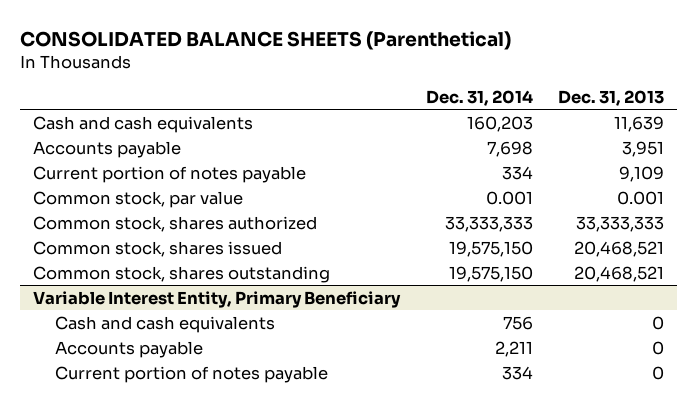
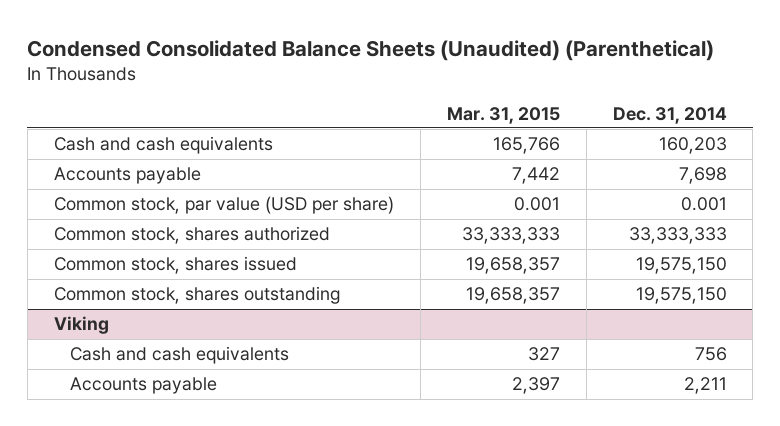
- CONSOLIDATED BALANCE SHEETS (Parenthetical)
+ Condensed Consolidated Balance Sheets (Unaudited) (Parenthetical)
- | Dec. 31, 2014 | Dec. 31, 2013
+ | Mar. 31, 2015 | Dec. 31, 2014
- Current portion of notes payable | 334 | 9,109
- Common stock, par value | 0.001 | 0.001
+ Common stock, par value (USD per share) | 0.001 | 0.001
- Variable Interest Entity, Primary Beneficiary
+ Viking
- Current portion of notes payable | 334 | 0

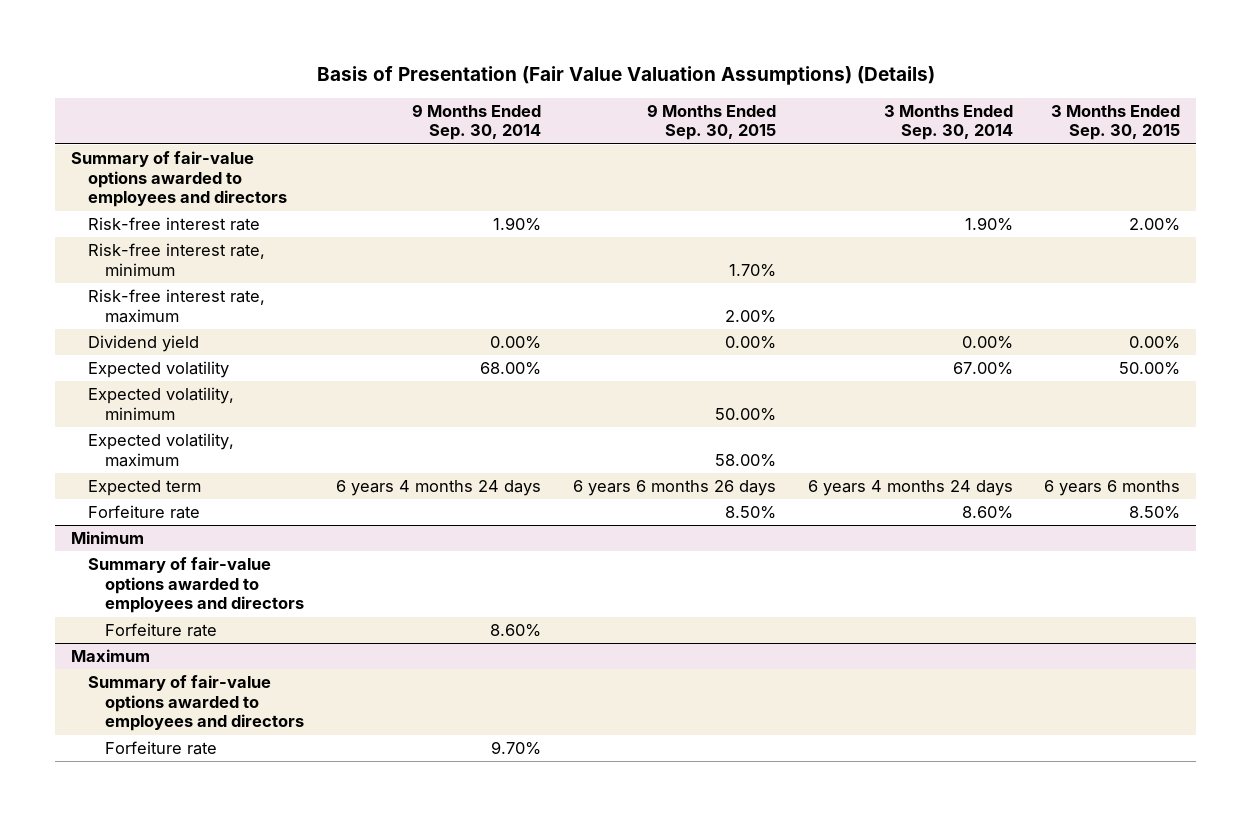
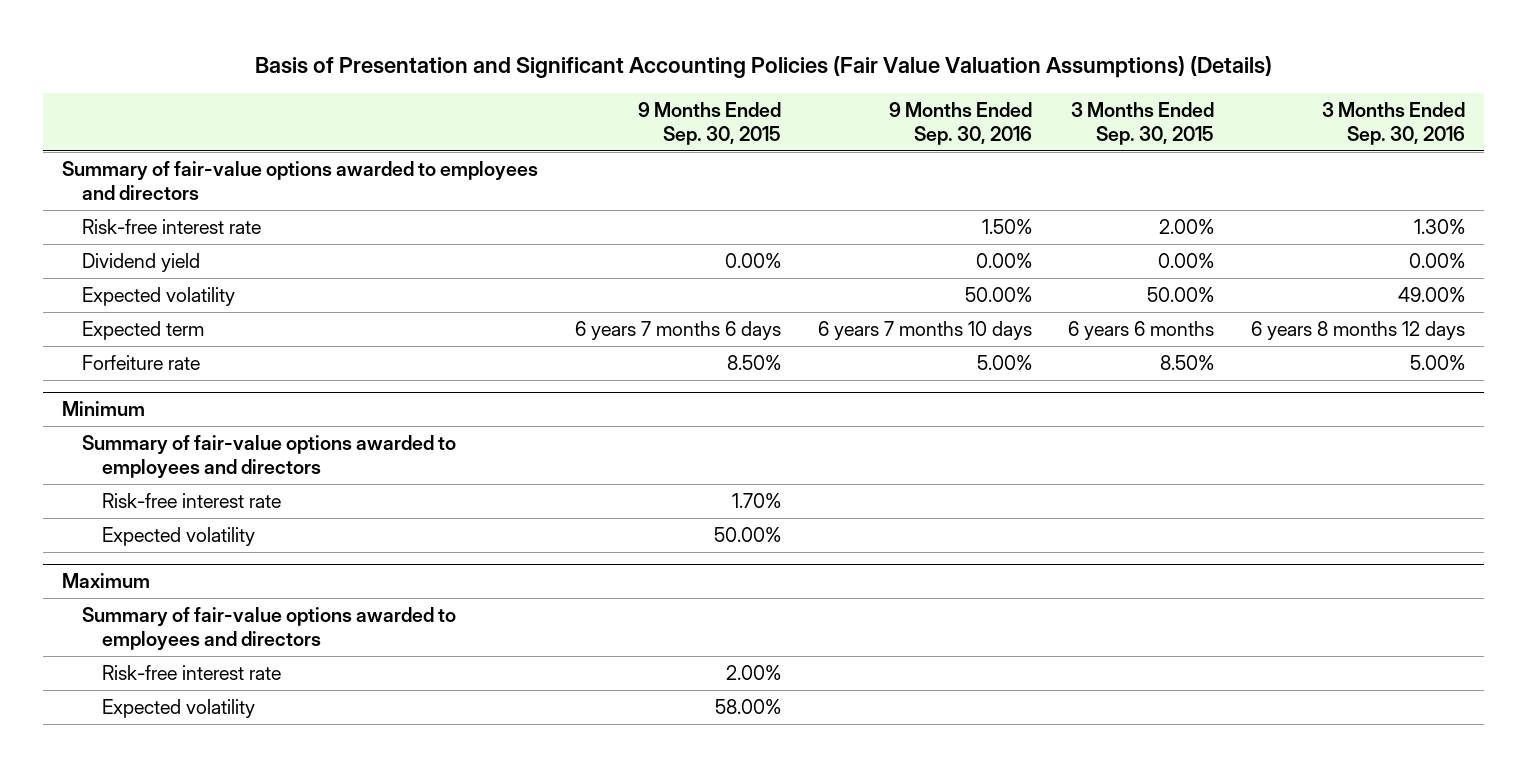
- Basis of Presentation (Fair Value Valuation Assumptions) (Details)
+ Basis of Presentation and Significant Accounting Policies (Fair Value Valuation Assumptions) (Details)
- | 9 Months Ended Sep. 30, 2014 | 9 Months Ended Sep. 30, 2015 | 3 Months Ended Sep. 30, 2014 | 3 Months Ended Sep. 30, 2015
+ | 9 Months Ended Sep. 30, 2015 | 9 Months Ended Sep. 30, 2016 | 3 Months Ended Sep. 30, 2015 | 3 Months Ended Sep. 30, 2016
- Risk-free interest rate, minimum | | 1.70% | |
- Risk-free interest rate, maximum | | 2.00% | |
- Expected volatility, minimum | | 50.00% | |
- Expected volatility, maximum | | 58.00% | |
- Expected term | 6 years 4 months 24 days | 6 years 6 months 26 days | 6 years 4 months 24 days | 6 years 6 months
+ Expected term | 6 years 7 months 6 days | 6 years 7 months 10 days | 6 years 6 months | 6 years 8 months 12 days
@ Minimum
- Forfeiture rate | 8.60% | | |
+ Risk-free interest rate | 1.70% | | |
+ Expected volatility | 50.00% | | |
@ Maximum
- Forfeiture rate | 9.70% | | |
+ Risk-free interest rate | 2.00% | | |
+ Expected volatility | 58.00% | | |

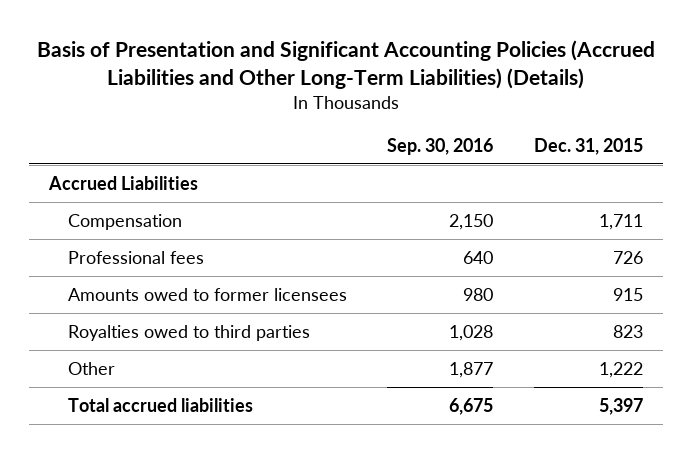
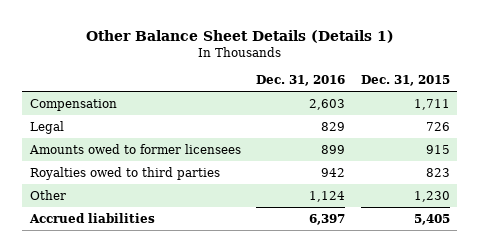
- Basis of Presentation and Significant Accounting Policies (Accrued Liabilities and Other Long-Term Liabilities) (Details)
+ Other Balance Sheet Details (Details 1)
- | Sep. 30, 2016 | Dec. 31, 2015
+ | Dec. 31, 2016 | Dec. 31, 2015
- Accrued Liabilities
- Professional fees | 640 | 726
+ Legal | 829 | 726
- Other | 1,877 | 1,222
- Total accrued liabilities | 6,675 | 5,397
+ Other | 1,124 | 1,230
+ Accrued liabilities | 6,397 | 5,405

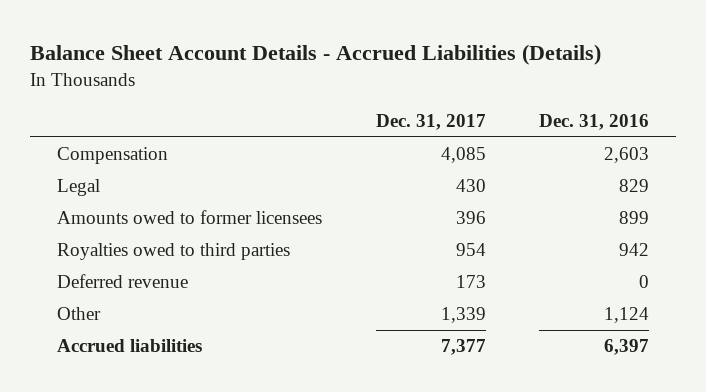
- Other Balance Sheet Details (Details 1)
+ Balance Sheet Account Details - Accrued Liabilities (Details)
- | Dec. 31, 2016 | Dec. 31, 2015
+ | Dec. 31, 2017 | Dec. 31, 2016
+ Deferred revenue | 173 | 0

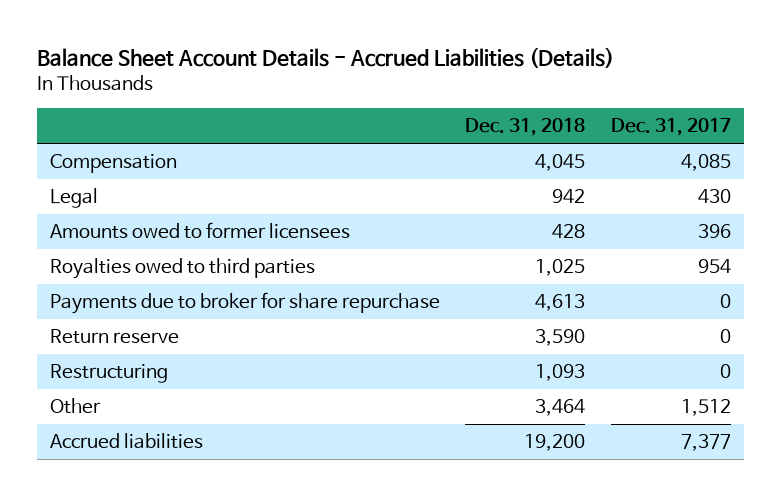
- | Dec. 31, 2017 | Dec. 31, 2016
+ | Dec. 31, 2018 | Dec. 31, 2017
- Deferred revenue | 173 | 0
- Other | 1,339 | 1,124
+ Payments due to broker for share repurchase | 4,613 | 0
+ Return reserve | 3,590 | 0
+ Restructuring | 1,093 | 0
+ Other | 3,464 | 1,512

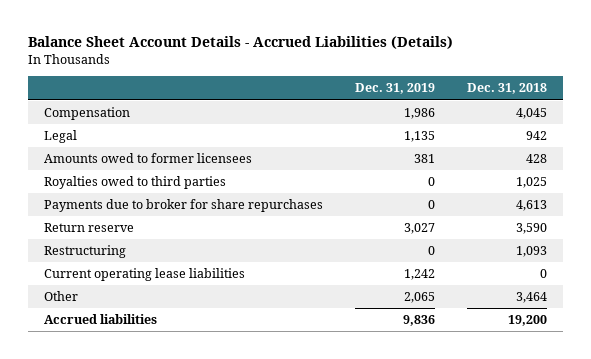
- | Dec. 31, 2018 | Dec. 31, 2017
+ | Dec. 31, 2019 | Dec. 31, 2018
- Payments due to broker for share repurchase | 4,613 | 0
+ Payments due to broker for share repurchases | 0 | 4,613
+ Current operating lease liabilities | 1,242 | 0

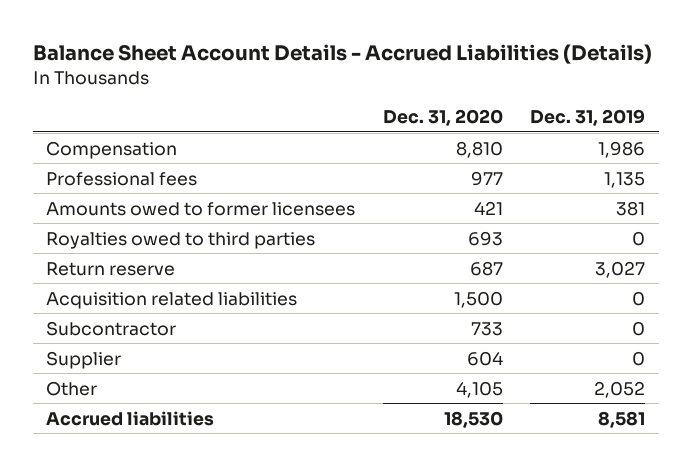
- | Dec. 31, 2019 | Dec. 31, 2018
+ | Dec. 31, 2020 | Dec. 31, 2019
- Legal | 1,135 | 942
+ Professional fees | 977 | 1,135
- Payments due to broker for share repurchases | 0 | 4,613
- Restructuring | 0 | 1,093
- Current operating lease liabilities | 1,242 | 0
- Other | 2,065 | 3,464
- Accrued liabilities | 9,836 | 19,200
+ Acquisition related liabilities | 1,500 | 0
+ Subcontractor | 733 | 0
+ Supplier | 604 | 0
+ Other | 4,105 | 2,052
+ Accrued liabilities | 18,530 | 8,581

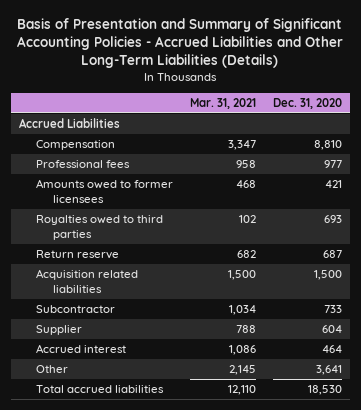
- Balance Sheet Account Details - Accrued Liabilities (Details)
+ Basis of Presentation and Summary of Significant Accounting Policies - Accrued Liabilities and Other Long-Term Liabilities (Details)
- | Dec. 31, 2020 | Dec. 31, 2019
+ | Mar. 31, 2021 | Dec. 31, 2020
+ Accrued Liabilities
- Other | 4,105 | 2,052
- Accrued liabilities | 18,530 | 8,581
+ Accrued interest | 1,086 | 464
+ Other | 2,145 | 3,641
+ Total accrued liabilities | 12,110 | 18,530

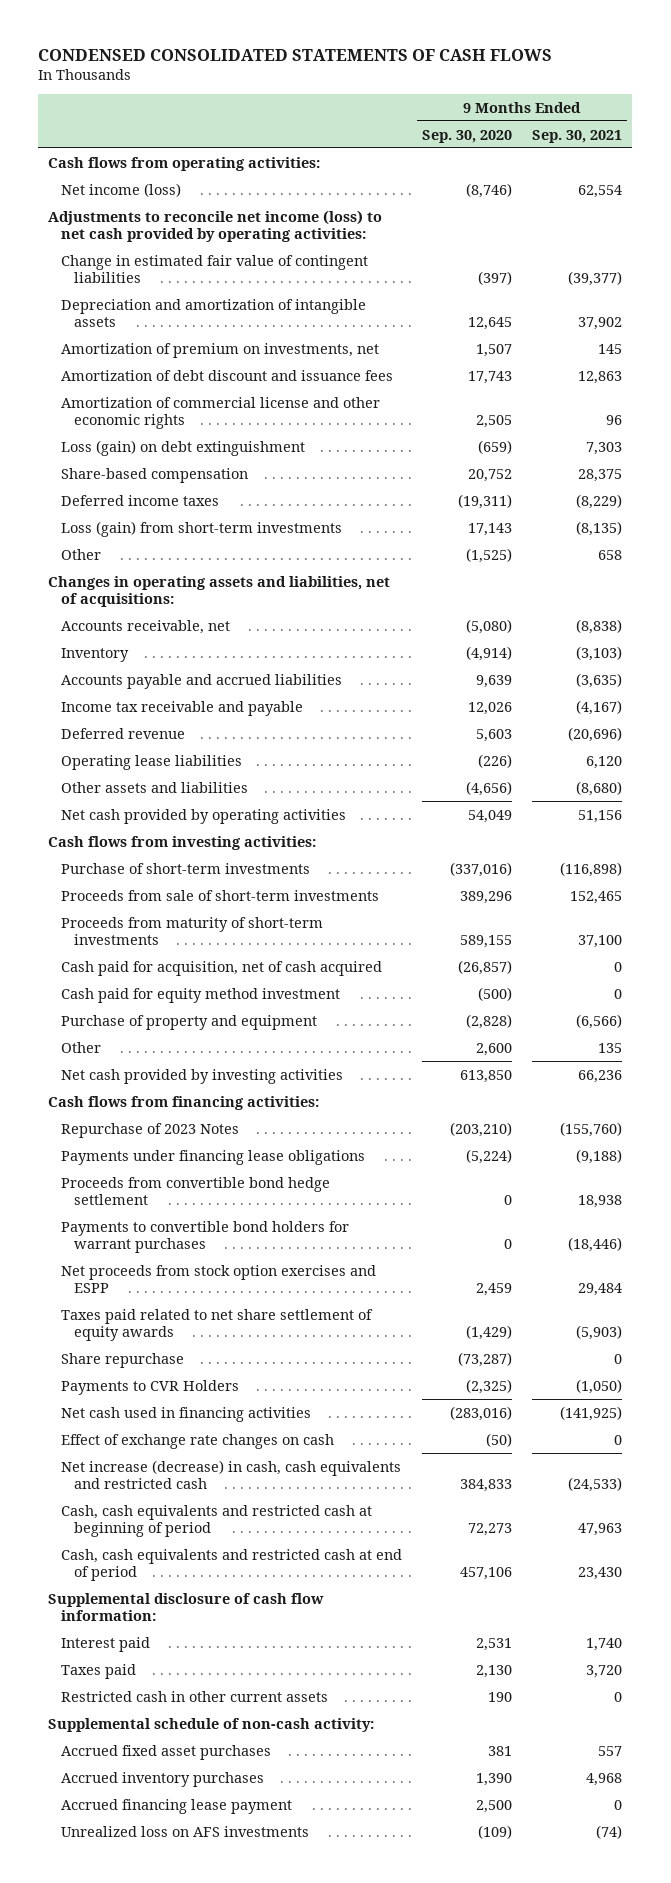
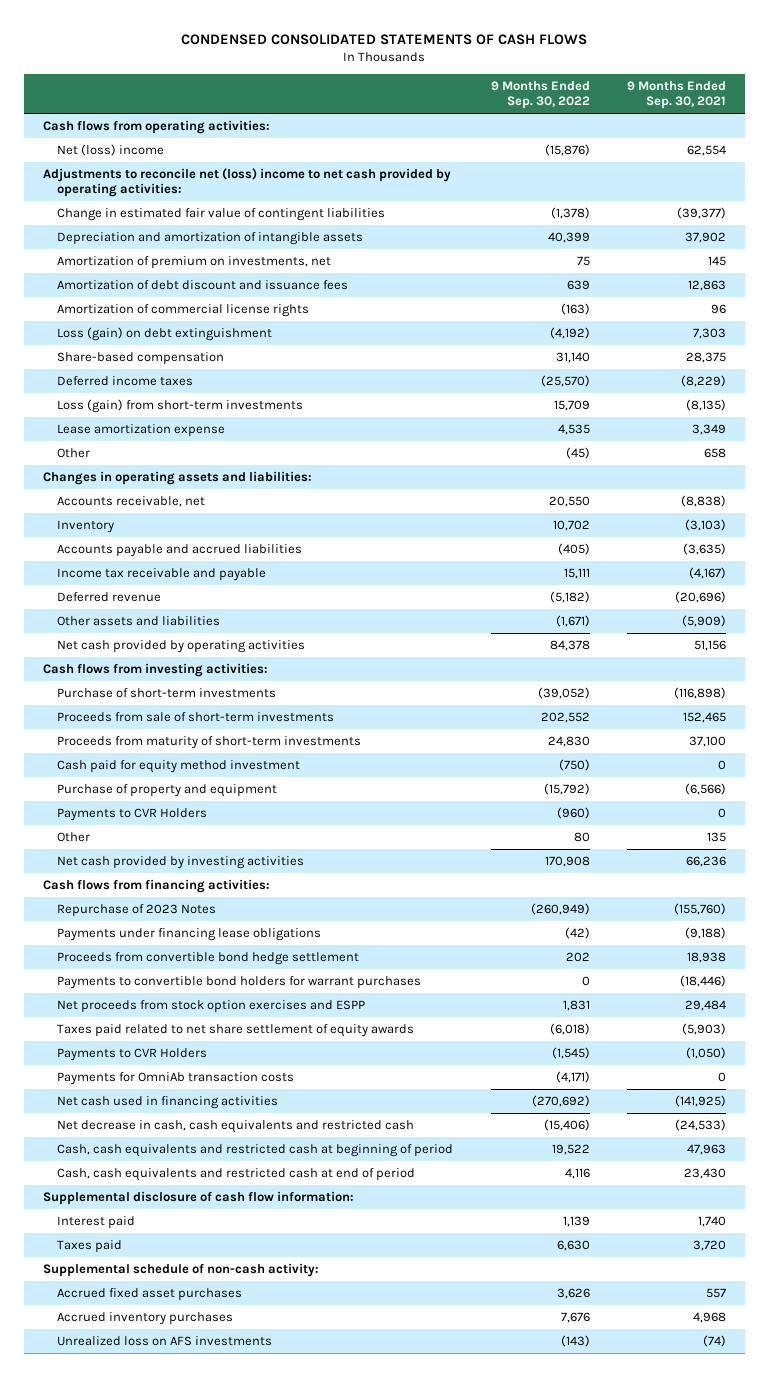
- | 9 Months Ended Sep. 30, 2020 | 9 Months Ended Sep. 30, 2021
+ | 9 Months Ended Sep. 30, 2022 | 9 Months Ended Sep. 30, 2021
- Net income (loss) | (8,746) | 62,554
- Adjustments to reconcile net income (loss) to net cash provided by operating activities:
+ Net (loss) income | (15,876) | 62,554
+ Adjustments to reconcile net (loss) income to net cash provided by operating activities:
- Amortization of commercial license and other economic rights | 2,505 | 96
+ Amortization of commercial license rights | (163) | 96
+ Lease amortization expense | 4,535 | 3,349
- Changes in operating assets and liabilities, net of acquisitions:
+ Changes in operating assets and liabilities:
- Operating lease liabilities | (226) | 6,120
- Other assets and liabilities | (4,656) | (8,680)
+ Other assets and liabilities | (1,671) | (5,909)
- Cash paid for acquisition, net of cash acquired | (26,857) | 0
+ Payments to CVR Holders | (960) | 0
- Share repurchase | (73,287) | 0
+ Payments for OmniAb transaction costs | (4,171) | 0
- Effect of exchange rate changes on cash | (50) | 0
- Net increase (decrease) in cash, cash equivalents and restricted cash | 384,833 | (24,533)
+ Net decrease in cash, cash equivalents and restricted cash | (15,406) | (24,533)
- Restricted cash in other current assets | 190 | 0
- Accrued financing lease payment | 2,500 | 0

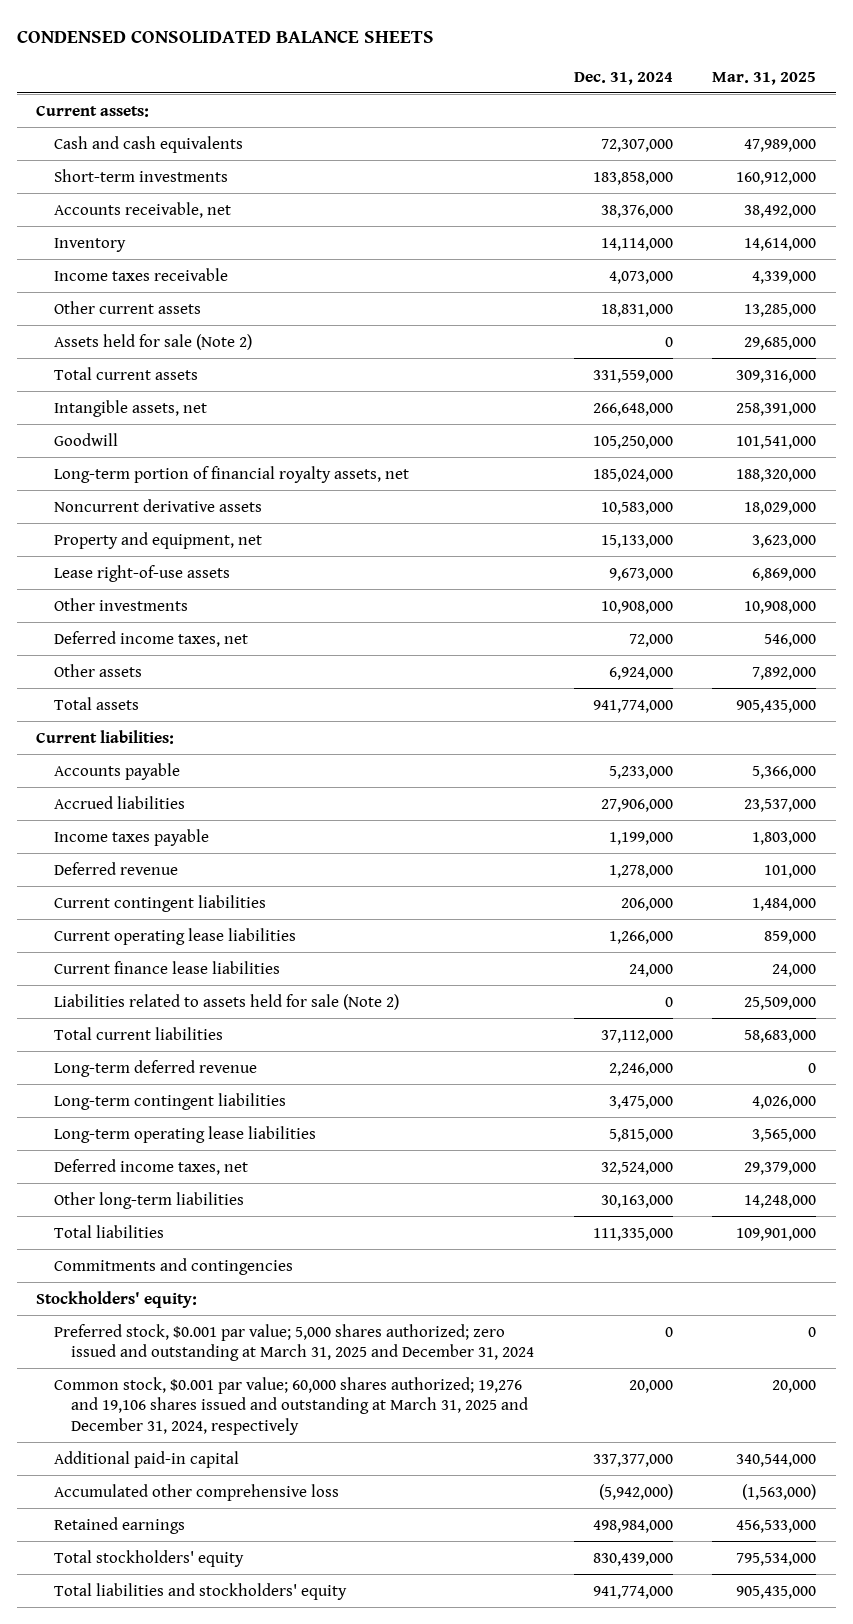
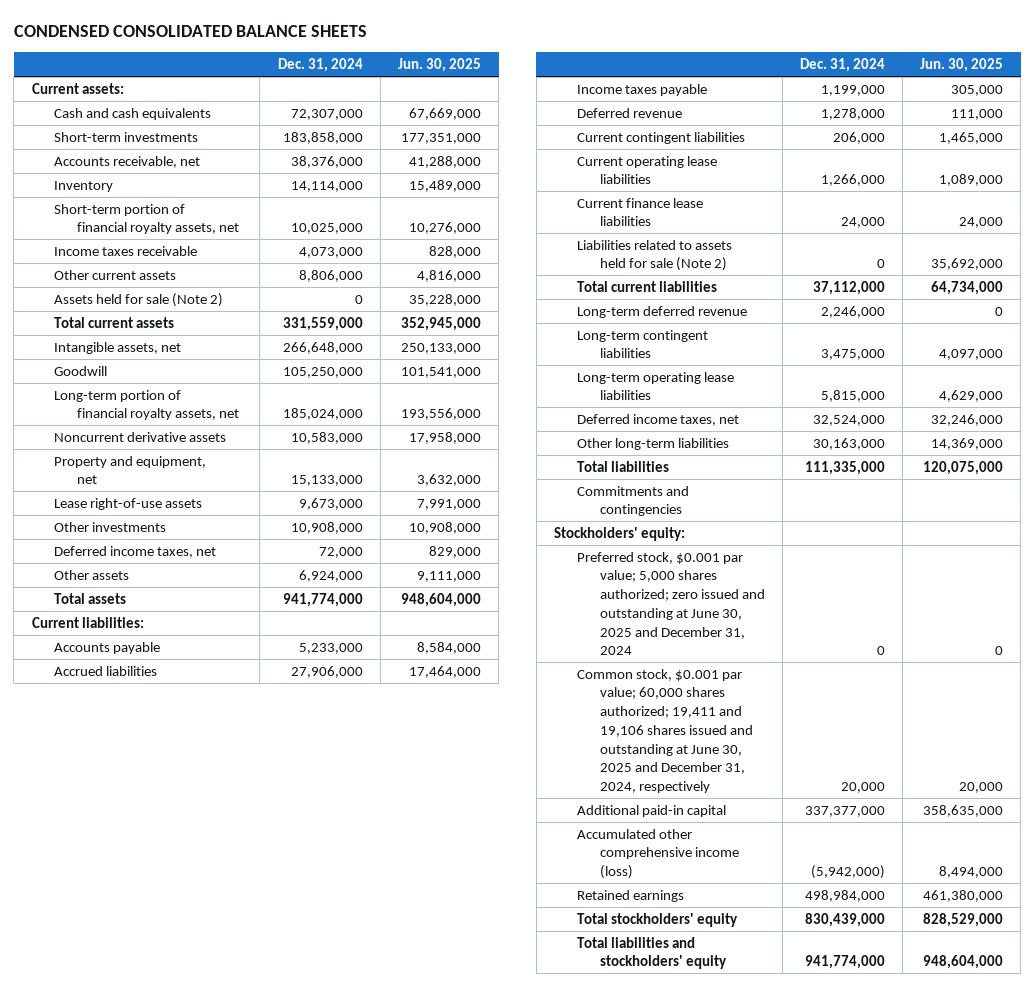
- | Dec. 31, 2024 | Mar. 31, 2025
+ | Dec. 31, 2024 | Jun. 30, 2025
+ Short-term portion of financial royalty assets, net | 10,025,000 | 10,276,000
- Other current assets | 18,831,000 | 13,285,000
+ Other current assets | 8,806,000 | 4,816,000
- Preferred stock, $0.001 par value; 5,000 shares authorized; zero issued and outstanding at March 31, 2025 and December 31, 2024 | 0 | 0
- Common stock, $0.001 par value; 60,000 shares authorized; 19,276 and 19,106 shares issued and outstanding at March 31, 2025 and December 31, 2024, respectively | 20,000 | 20,000
+ Preferred stock, $0.001 par value; 5,000 shares authorized; zero issued and outstanding at June 30, 2025 and December 31, 2024 | 0 | 0
+ Common stock, $0.001 par value; 60,000 shares authorized; 19,411 and 19,106 shares issued and outstanding at June 30, 2025 and December 31, 2024, respectively | 20,000 | 20,000
- Accumulated other comprehensive loss | (5,942,000) | (1,563,000)
+ Accumulated other comprehensive income (loss) | (5,942,000) | 8,494,000

